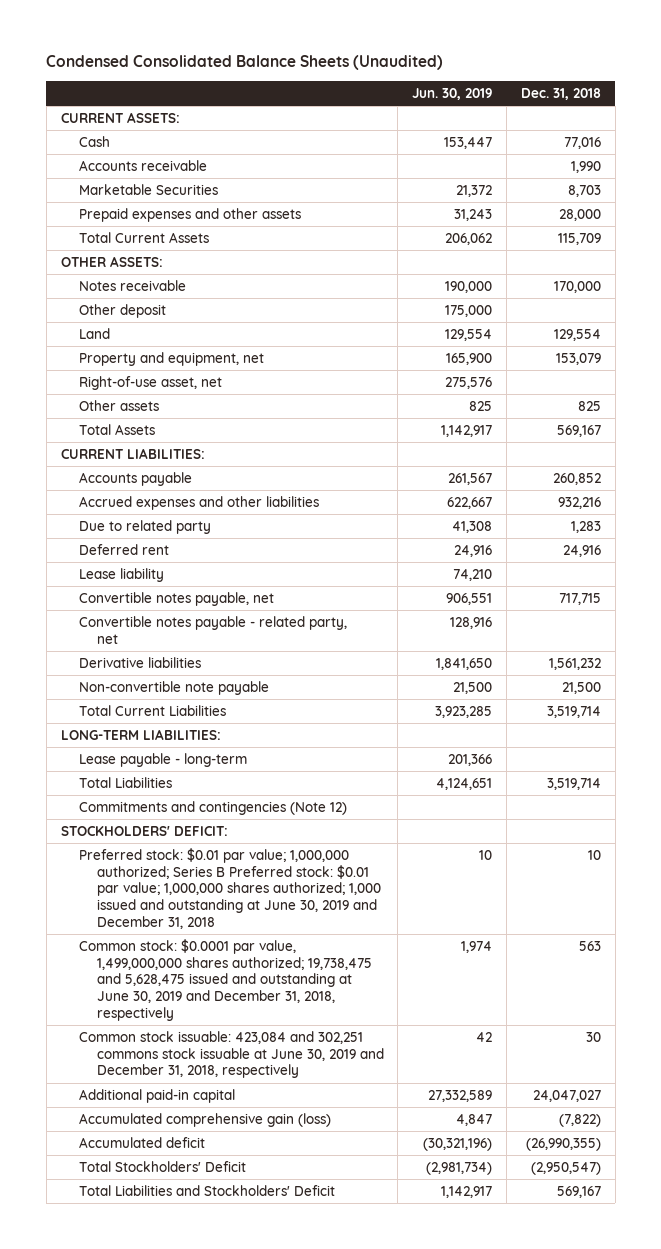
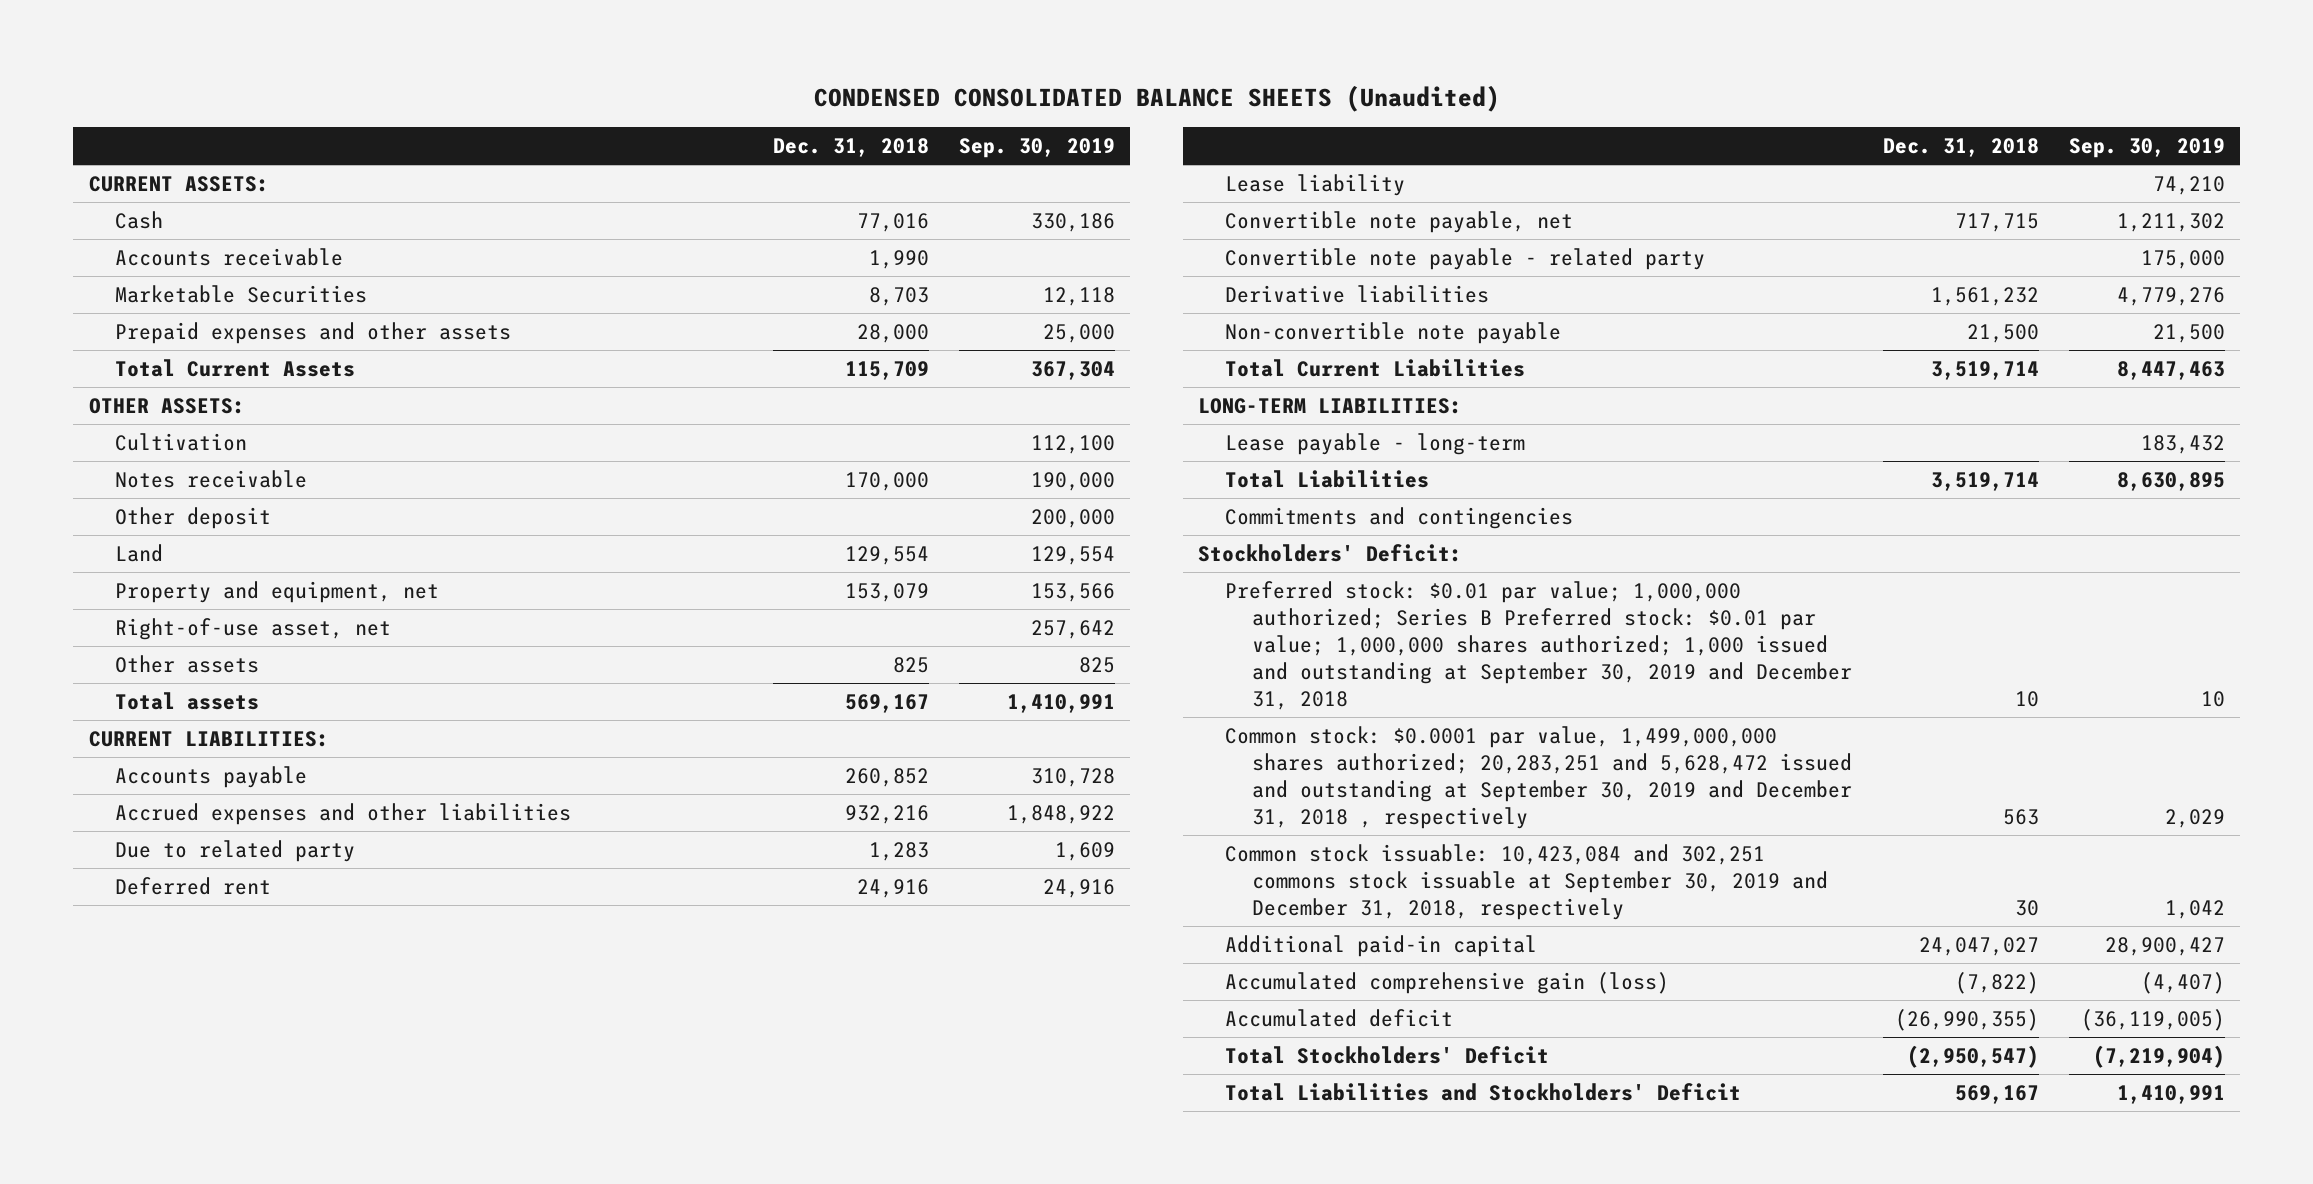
- Condensed Consolidated Balance Sheets (Unaudited)
+ CONDENSED CONSOLIDATED BALANCE SHEETS (Unaudited)
- | Jun. 30, 2019 | Dec. 31, 2018
+ | Dec. 31, 2018 | Sep. 30, 2019
+ Cultivation | | 112,100
- Total Assets | 1,142,917 | 569,167
+ Total assets | 569,167 | 1,410,991
- Convertible notes payable, net | 906,551 | 717,715
- Convertible notes payable - related party, net | 128,916 |
+ Convertible note payable, net | 717,715 | 1,211,302
+ Convertible note payable - related party | | 175,000
- Commitments and contingencies (Note 12)
- STOCKHOLDERS' DEFICIT:
- Preferred stock: $0.01 par value; 1,000,000 authorized; Series B Preferred stock: $0.01 par value; 1,000,000 shares authorized; 1,000 issued and outstanding at June 30, 2019 and December 31, 2018 | 10 | 10
- Common stock: $0.0001 par value, 1,499,000,000 shares authorized; 19,738,475 and 5,628,475 issued and outstanding at June 30, 2019 and December 31, 2018, respectively | 1,974 | 563
- Common stock issuable: 423,084 and 302,251 commons stock issuable at June 30, 2019 and December 31, 2018, respectively | 42 | 30
+ Commitments and contingencies
+ Stockholders' Deficit:
+ Preferred stock: $0.01 par value; 1,000,000 authorized; Series B Preferred stock: $0.01 par value; 1,000,000 shares authorized; 1,000 issued and outstanding at September 30, 2019 and December 31, 2018 | 10 | 10
+ Common stock: $0.0001 par value, 1,499,000,000 shares authorized; 20,283,251 and 5,628,472 issued and outstanding at September 30, 2019 and December 31, 2018 , respectively | 563 | 2,029
+ Common stock issuable: 10,423,084 and 302,251 commons stock issuable at September 30, 2019 and December 31, 2018, respectively | 30 | 1,042

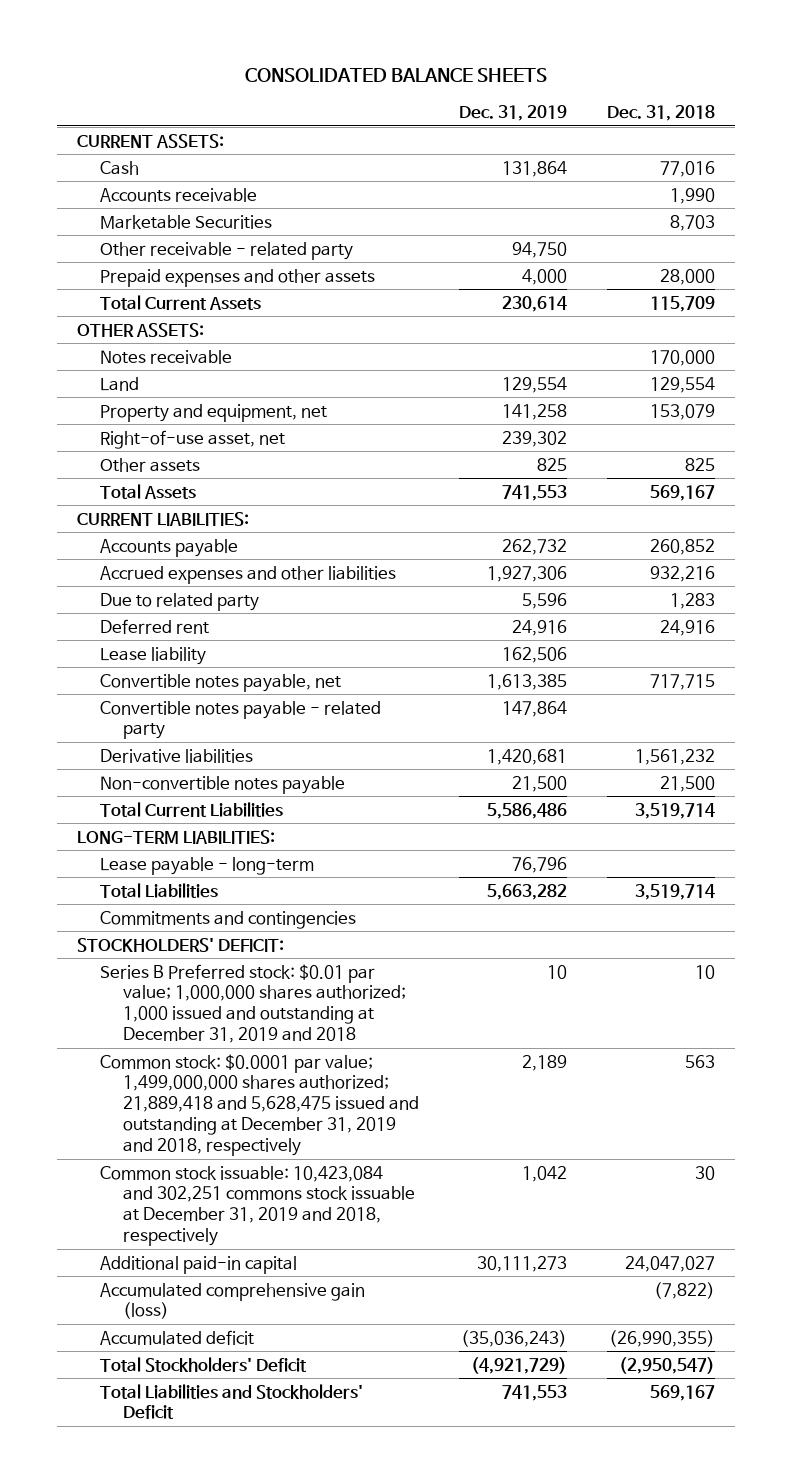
- CONDENSED CONSOLIDATED BALANCE SHEETS (Unaudited)
+ CONSOLIDATED BALANCE SHEETS
- | Dec. 31, 2018 | Sep. 30, 2019
+ | Dec. 31, 2019 | Dec. 31, 2018
+ Other receivable - related party | 94,750 |
- Cultivation | | 112,100
- Other deposit | | 200,000
- Total assets | 569,167 | 1,410,991
+ Total Assets | 741,553 | 569,167
- Convertible note payable, net | 717,715 | 1,211,302
- Convertible note payable - related party | | 175,000
+ Convertible notes payable, net | 1,613,385 | 717,715
+ Convertible notes payable - related party | 147,864 |
- Non-convertible note payable | 21,500 | 21,500
+ Non-convertible notes payable | 21,500 | 21,500
- Stockholders' Deficit:
- Preferred stock: $0.01 par value; 1,000,000 authorized; Series B Preferred stock: $0.01 par value; 1,000,000 shares authorized; 1,000 issued and outstanding at September 30, 2019 and December 31, 2018 | 10 | 10
- Common stock: $0.0001 par value, 1,499,000,000 shares authorized; 20,283,251 and 5,628,472 issued and outstanding at September 30, 2019 and December 31, 2018 , respectively | 563 | 2,029
- Common stock issuable: 10,423,084 and 302,251 commons stock issuable at September 30, 2019 and December 31, 2018, respectively | 30 | 1,042
+ STOCKHOLDERS' DEFICIT:
+ Series B Preferred stock: $0.01 par value; 1,000,000 shares authorized; 1,000 issued and outstanding at December 31, 2019 and 2018 | 10 | 10
+ Common stock: $0.0001 par value; 1,499,000,000 shares authorized; 21,889,418 and 5,628,475 issued and outstanding at December 31, 2019 and 2018, respectively | 2,189 | 563
+ Common stock issuable: 10,423,084 and 302,251 commons stock issuable at December 31, 2019 and 2018, respectively | 1,042 | 30

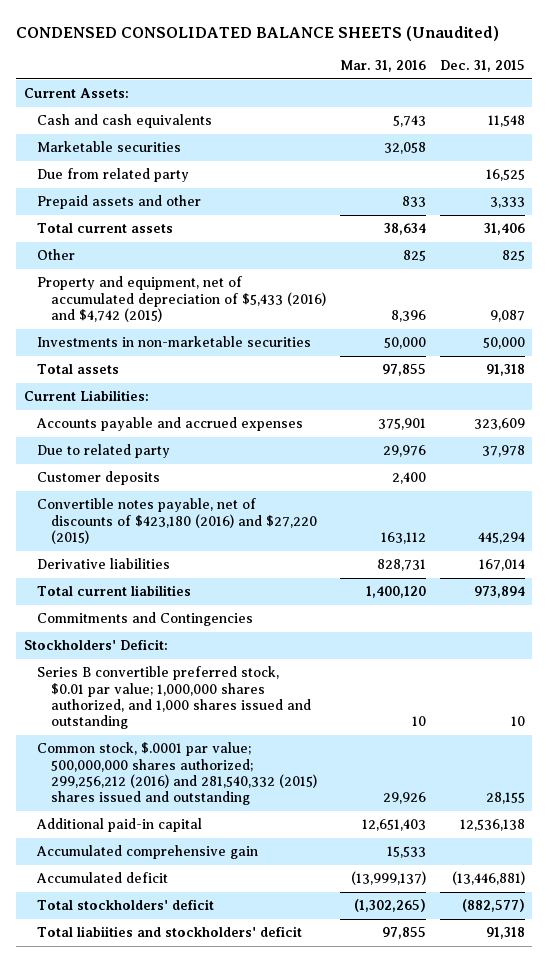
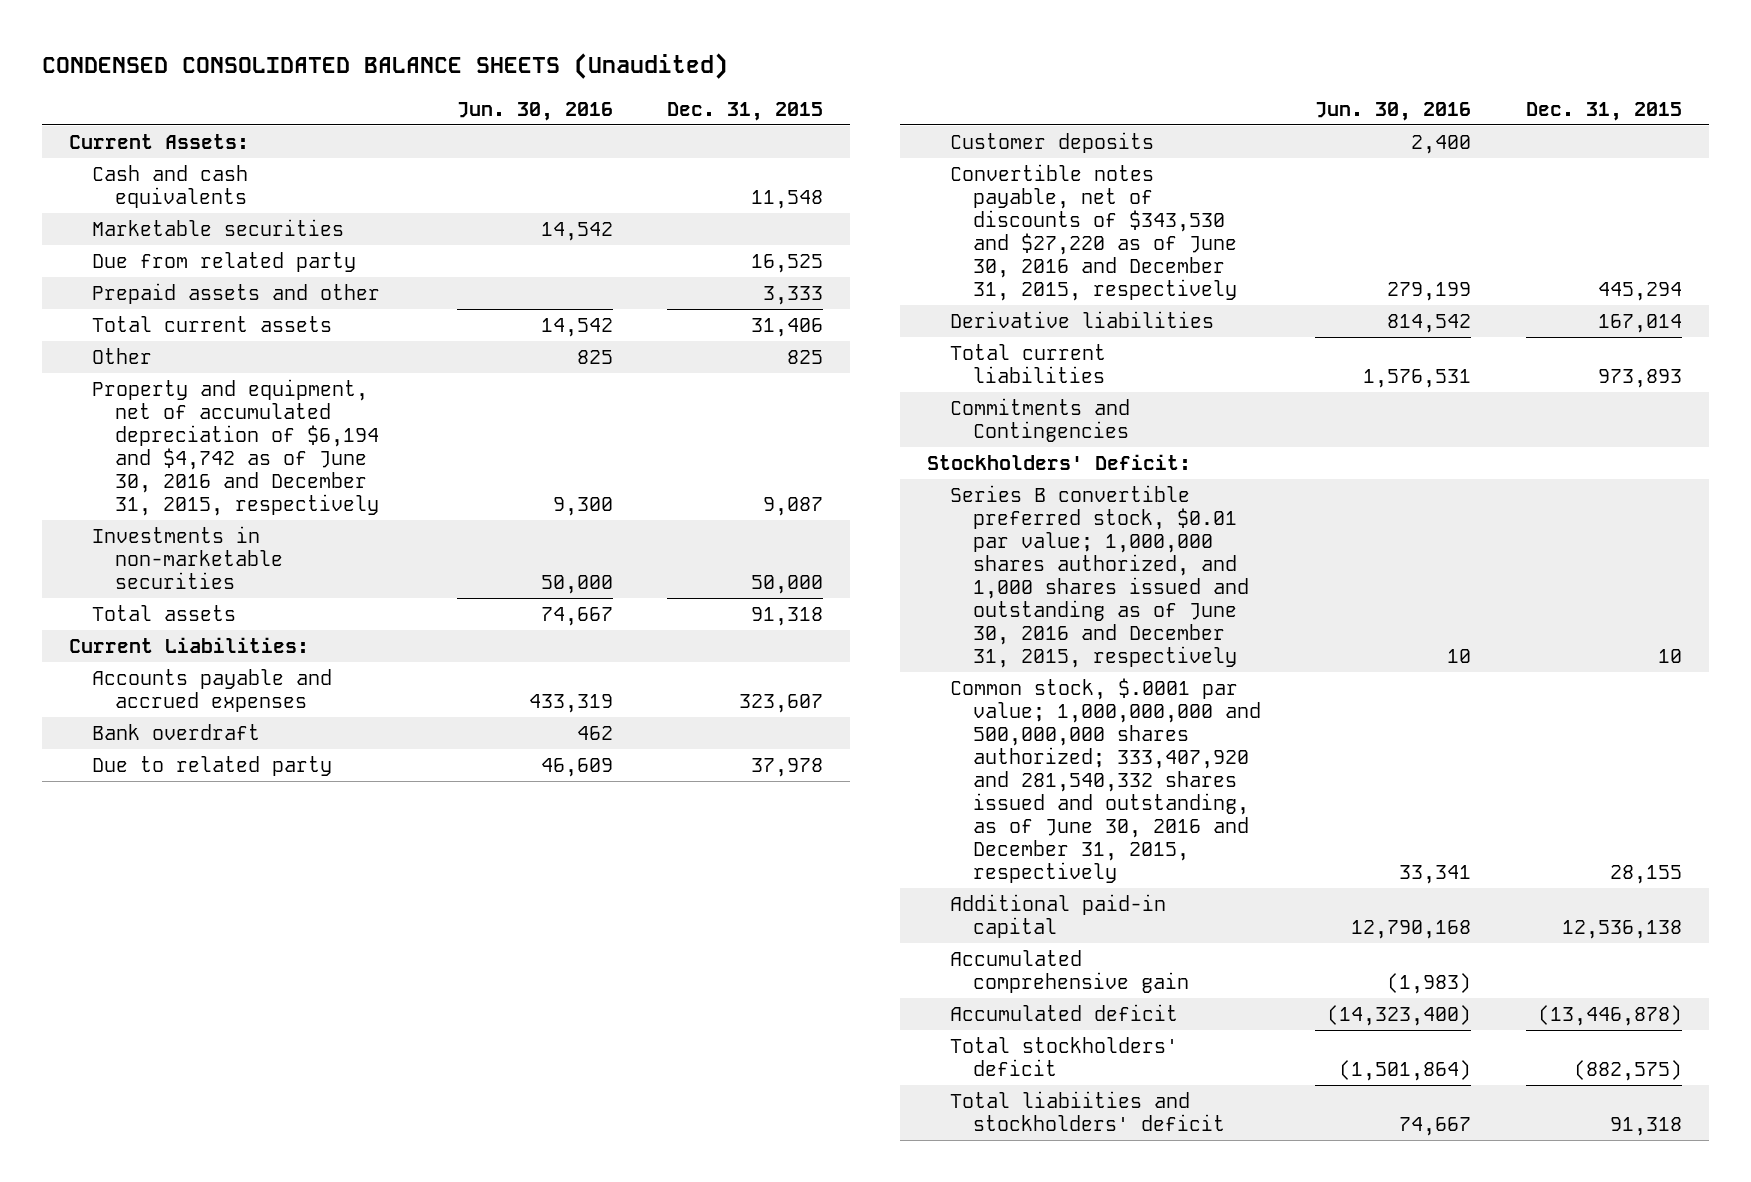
- | Mar. 31, 2016 | Dec. 31, 2015
+ | Jun. 30, 2016 | Dec. 31, 2015
- Property and equipment, net of accumulated depreciation of $5,433 (2016) and $4,742 (2015) | 8,396 | 9,087
+ Property and equipment, net of accumulated depreciation of $6,194 and $4,742 as of June 30, 2016 and December 31, 2015, respectively | 9,300 | 9,087
- Accounts payable and accrued expenses | 375,901 | 323,609
+ Accounts payable and accrued expenses | 433,319 | 323,607
+ Bank overdraft | 462 |
- Convertible notes payable, net of discounts of $423,180 (2016) and $27,220 (2015) | 163,112 | 445,294
+ Convertible notes payable, net of discounts of $343,530 and $27,220 as of June 30, 2016 and December 31, 2015, respectively | 279,199 | 445,294
- Total current liabilities | 1,400,120 | 973,894
+ Total current liabilities | 1,576,531 | 973,893
- Series B convertible preferred stock, $0.01 par value; 1,000,000 shares authorized, and 1,000 shares issued and outstanding | 10 | 10
- Common stock, $.0001 par value; 500,000,000 shares authorized; 299,256,212 (2016) and 281,540,332 (2015) shares issued and outstanding | 29,926 | 28,155
+ Series B convertible preferred stock, $0.01 par value; 1,000,000 shares authorized, and 1,000 shares issued and outstanding as of June 30, 2016 and December 31, 2015, respectively | 10 | 10
+ Common stock, $.0001 par value; 1,000,000,000 and 500,000,000 shares authorized; 333,407,920 and 281,540,332 shares issued and outstanding, as of June 30, 2016 and December 31, 2015, respectively | 33,341 | 28,155
- Accumulated deficit | (13,999,137) | (13,446,881)
- Total stockholders' deficit | (1,302,265) | (882,577)
+ Accumulated deficit | (14,323,400) | (13,446,878)
+ Total stockholders' deficit | (1,501,864) | (882,575)

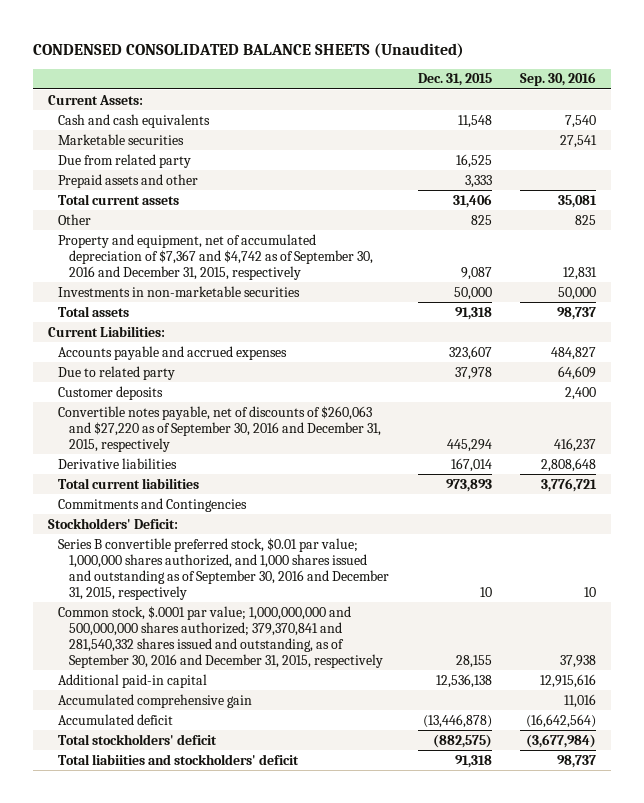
- | Jun. 30, 2016 | Dec. 31, 2015
+ | Dec. 31, 2015 | Sep. 30, 2016
- Property and equipment, net of accumulated depreciation of $6,194 and $4,742 as of June 30, 2016 and December 31, 2015, respectively | 9,300 | 9,087
+ Property and equipment, net of accumulated depreciation of $7,367 and $4,742 as of September 30, 2016 and December 31, 2015, respectively | 9,087 | 12,831
- Bank overdraft | 462 |
- Convertible notes payable, net of discounts of $343,530 and $27,220 as of June 30, 2016 and December 31, 2015, respectively | 279,199 | 445,294
+ Convertible notes payable, net of discounts of $260,063 and $27,220 as of September 30, 2016 and December 31, 2015, respectively | 445,294 | 416,237
- Series B convertible preferred stock, $0.01 par value; 1,000,000 shares authorized, and 1,000 shares issued and outstanding as of June 30, 2016 and December 31, 2015, respectively | 10 | 10
- Common stock, $.0001 par value; 1,000,000,000 and 500,000,000 shares authorized; 333,407,920 and 281,540,332 shares issued and outstanding, as of June 30, 2016 and December 31, 2015, respectively | 33,341 | 28,155
+ Series B convertible preferred stock, $0.01 par value; 1,000,000 shares authorized, and 1,000 shares issued and outstanding as of September 30, 2016 and December 31, 2015, respectively | 10 | 10
+ Common stock, $.0001 par value; 1,000,000,000 and 500,000,000 shares authorized; 379,370,841 and 281,540,332 shares issued and outstanding, as of September 30, 2016 and December 31, 2015, respectively | 28,155 | 37,938

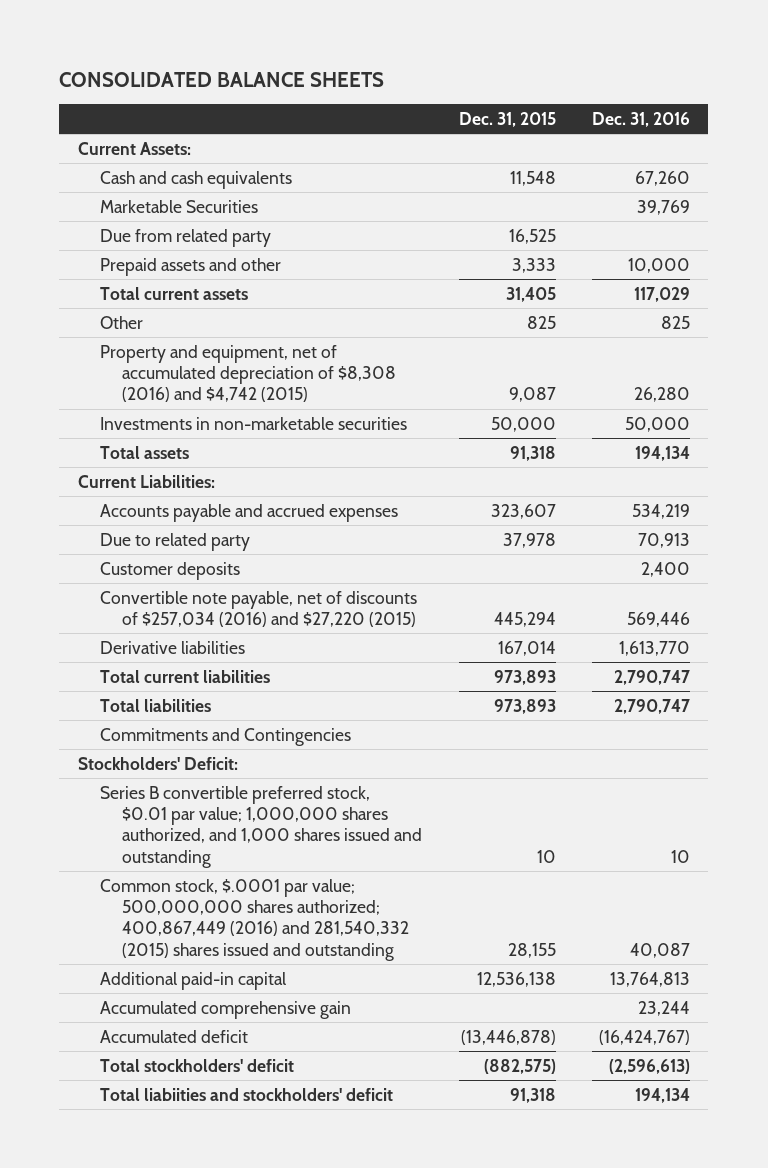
- CONDENSED CONSOLIDATED BALANCE SHEETS (Unaudited)
+ CONSOLIDATED BALANCE SHEETS
- | Dec. 31, 2015 | Sep. 30, 2016
+ | Dec. 31, 2015 | Dec. 31, 2016
- Marketable securities | | 27,541
+ Marketable Securities | | 39,769
- Total current assets | 31,406 | 35,081
+ Total current assets | 31,405 | 117,029
- Property and equipment, net of accumulated depreciation of $7,367 and $4,742 as of September 30, 2016 and December 31, 2015, respectively | 9,087 | 12,831
+ Property and equipment, net of accumulated depreciation of $8,308 (2016) and $4,742 (2015) | 9,087 | 26,280
- Convertible notes payable, net of discounts of $260,063 and $27,220 as of September 30, 2016 and December 31, 2015, respectively | 445,294 | 416,237
+ Convertible note payable, net of discounts of $257,034 (2016) and $27,220 (2015) | 445,294 | 569,446
+ Total liabilities | 973,893 | 2,790,747
- Series B convertible preferred stock, $0.01 par value; 1,000,000 shares authorized, and 1,000 shares issued and outstanding as of September 30, 2016 and December 31, 2015, respectively | 10 | 10
- Common stock, $.0001 par value; 1,000,000,000 and 500,000,000 shares authorized; 379,370,841 and 281,540,332 shares issued and outstanding, as of September 30, 2016 and December 31, 2015, respectively | 28,155 | 37,938
+ Series B convertible preferred stock, $0.01 par value; 1,000,000 shares authorized, and 1,000 shares issued and outstanding | 10 | 10
+ Common stock, $.0001 par value; 500,000,000 shares authorized; 400,867,449 (2016) and 281,540,332 (2015) shares issued and outstanding | 28,155 | 40,087

